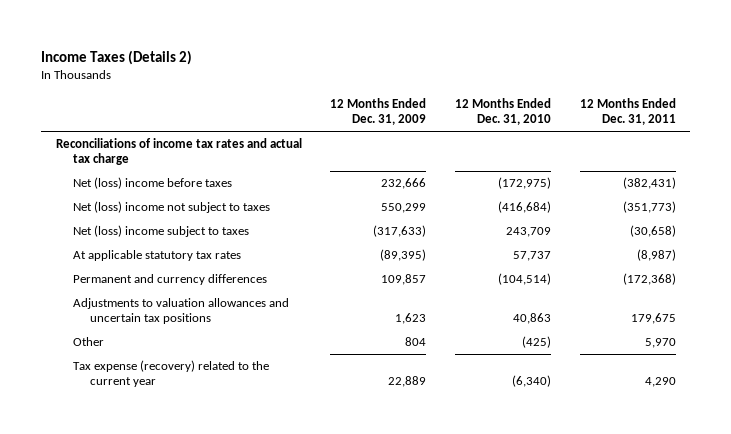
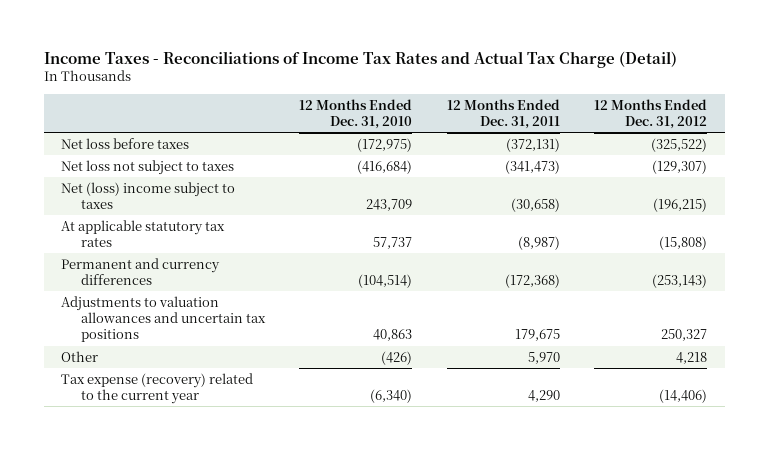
- Income Taxes (Details 2)
+ Income Taxes - Reconciliations of Income Tax Rates and Actual Tax Charge (Detail)
- | 12 Months Ended Dec. 31, 2009 | 12 Months Ended Dec. 31, 2010 | 12 Months Ended Dec. 31, 2011
+ | 12 Months Ended Dec. 31, 2010 | 12 Months Ended Dec. 31, 2011 | 12 Months Ended Dec. 31, 2012
- Reconciliations of income tax rates and actual tax charge
- Net (loss) income before taxes | 232,666 | (172,975) | (382,431)
- Net (loss) income not subject to taxes | 550,299 | (416,684) | (351,773)
+ Net loss before taxes | (172,975) | (372,131) | (325,522)
+ Net loss not subject to taxes | (416,684) | (341,473) | (129,307)
- Other | 804 | (425) | 5,970
+ Other | (426) | 5,970 | 4,218

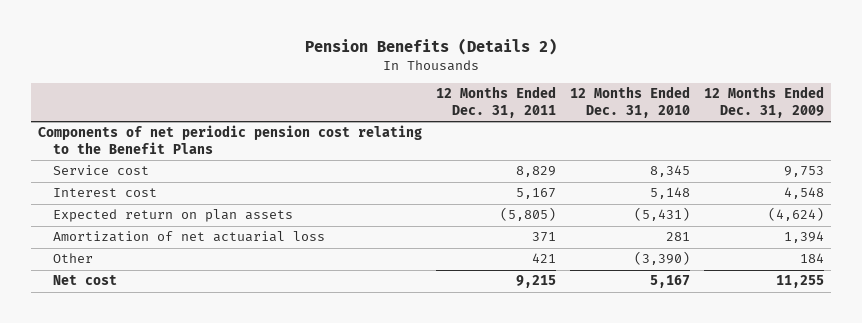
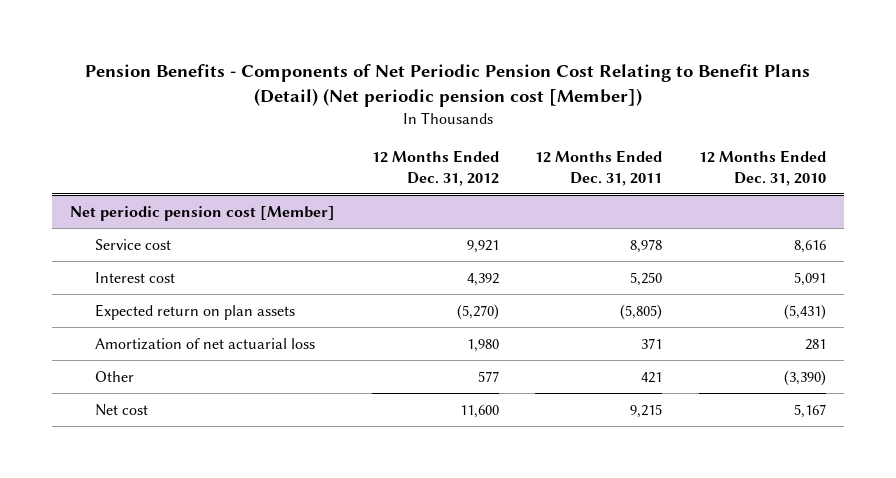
- Pension Benefits (Details 2)
+ Pension Benefits - Components of Net Periodic Pension Cost Relating to Benefit Plans (Detail) (Net periodic pension cost [Member])
- | 12 Months Ended Dec. 31, 2011 | 12 Months Ended Dec. 31, 2010 | 12 Months Ended Dec. 31, 2009
+ | 12 Months Ended Dec. 31, 2012 | 12 Months Ended Dec. 31, 2011 | 12 Months Ended Dec. 31, 2010
- Components of net periodic pension cost relating to the Benefit Plans
- Service cost | 8,829 | 8,345 | 9,753
- Interest cost | 5,167 | 5,148 | 4,548
+ Net periodic pension cost [Member]
+ Service cost | 9,921 | 8,978 | 8,616
+ Interest cost | 4,392 | 5,250 | 5,091

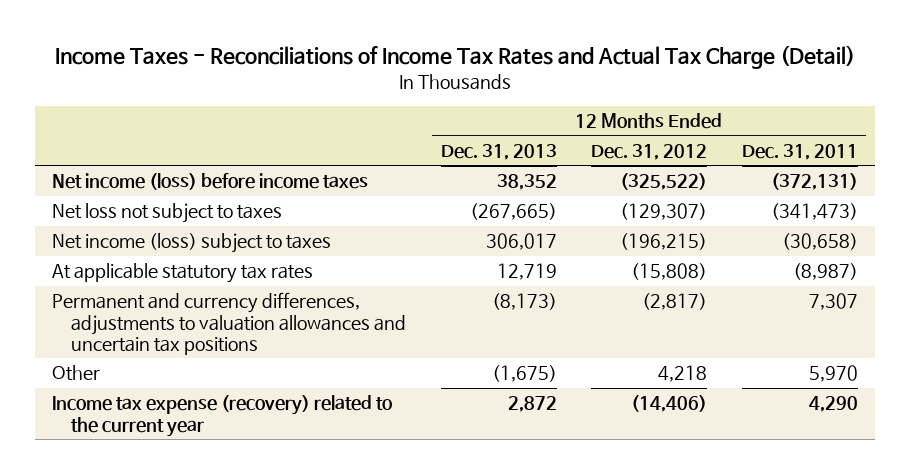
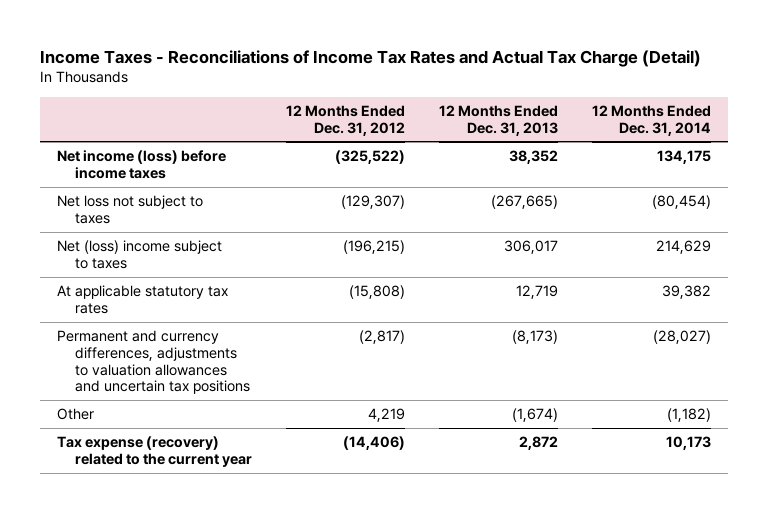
- | 12 Months Ended Dec. 31, 2013 | 12 Months Ended Dec. 31, 2012 | 12 Months Ended Dec. 31, 2011
+ | 12 Months Ended Dec. 31, 2012 | 12 Months Ended Dec. 31, 2013 | 12 Months Ended Dec. 31, 2014
- Net income (loss) subject to taxes | 306,017 | (196,215) | (30,658)
+ Net (loss) income subject to taxes | (196,215) | 306,017 | 214,629
- Other | (1,675) | 4,218 | 5,970
- Income tax expense (recovery) related to the current year | 2,872 | (14,406) | 4,290
+ Other | 4,219 | (1,674) | (1,182)
+ Tax expense (recovery) related to the current year | (14,406) | 2,872 | 10,173

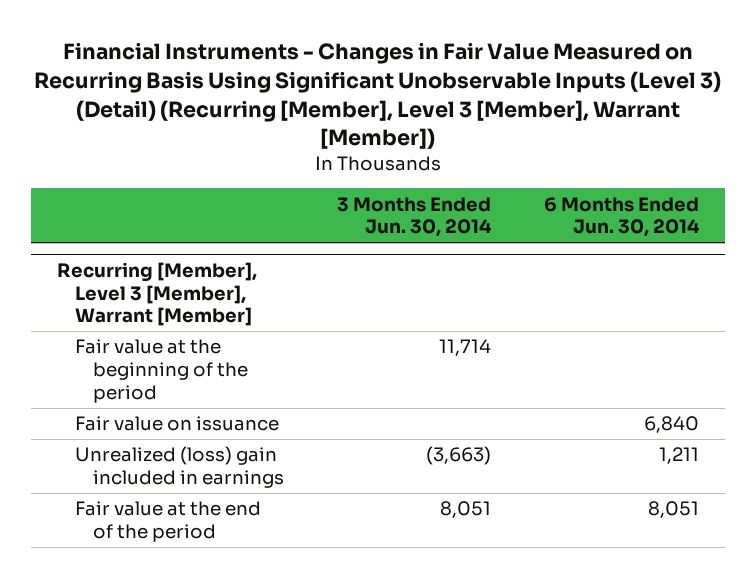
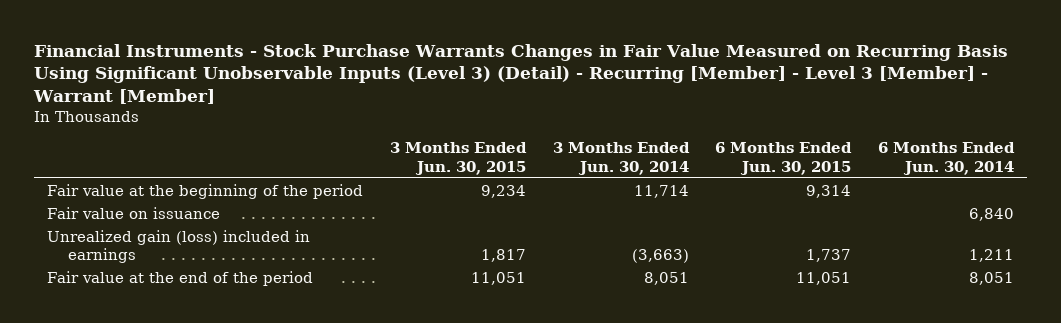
- Financial Instruments - Changes in Fair Value Measured on Recurring Basis Using Significant Unobservable Inputs (Level 3) (Detail) (Recurring [Member], Level 3 [Member], Warrant [Member])
+ Financial Instruments - Stock Purchase Warrants Changes in Fair Value Measured on Recurring Basis Using Significant Unobservable Inputs (Level 3) (Detail) - Recurring [Member] - Level 3 [Member] - Warrant [Member]
- | 3 Months Ended Jun. 30, 2014 | 6 Months Ended Jun. 30, 2014
+ | 3 Months Ended Jun. 30, 2015 | 3 Months Ended Jun. 30, 2014 | 6 Months Ended Jun. 30, 2015 | 6 Months Ended Jun. 30, 2014
- Recurring [Member], Level 3 [Member], Warrant [Member]
- Unrealized (loss) gain included in earnings | (3,663) | 1,211
+ Unrealized gain (loss) included in earnings | 1,817 | (3,663) | 1,737 | 1,211

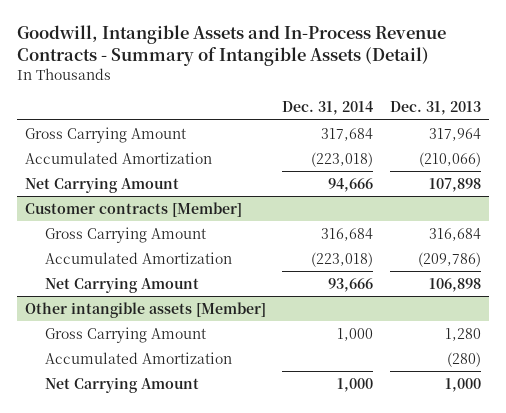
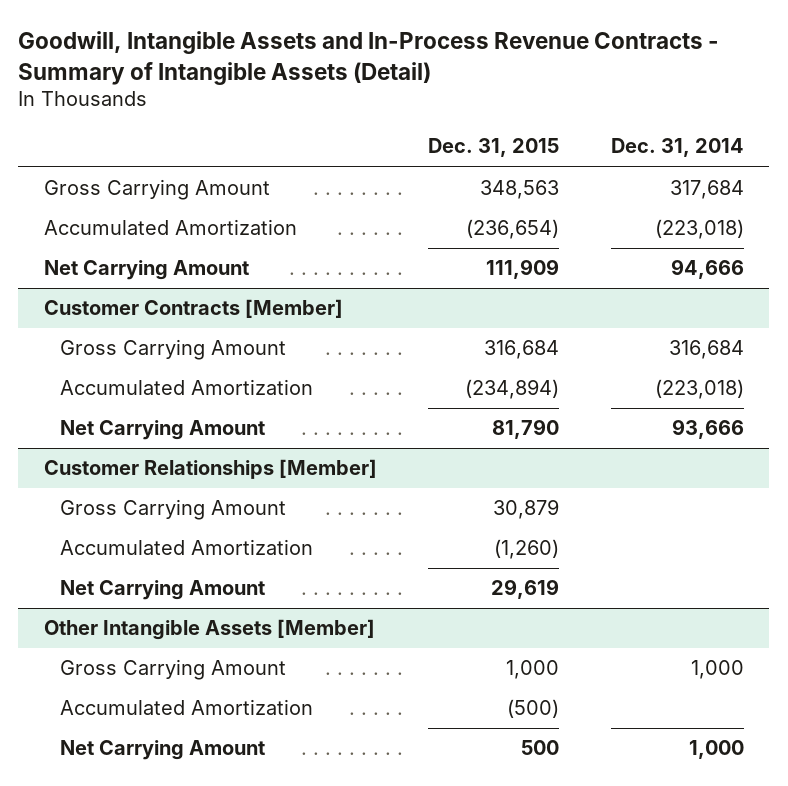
- | Dec. 31, 2014 | Dec. 31, 2013
+ | Dec. 31, 2015 | Dec. 31, 2014
- Customer contracts [Member]
+ Customer Contracts [Member]
- Other intangible assets [Member]
+ Customer Relationships [Member]
+ Gross Carrying Amount | 30,879 |
+ Accumulated Amortization | (1,260) |
+ Net Carrying Amount | 29,619 |
+ Other Intangible Assets [Member]

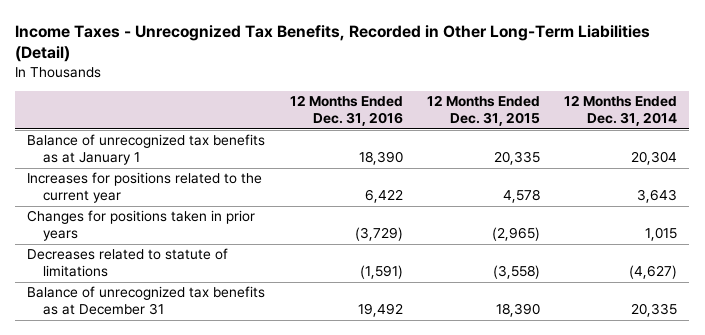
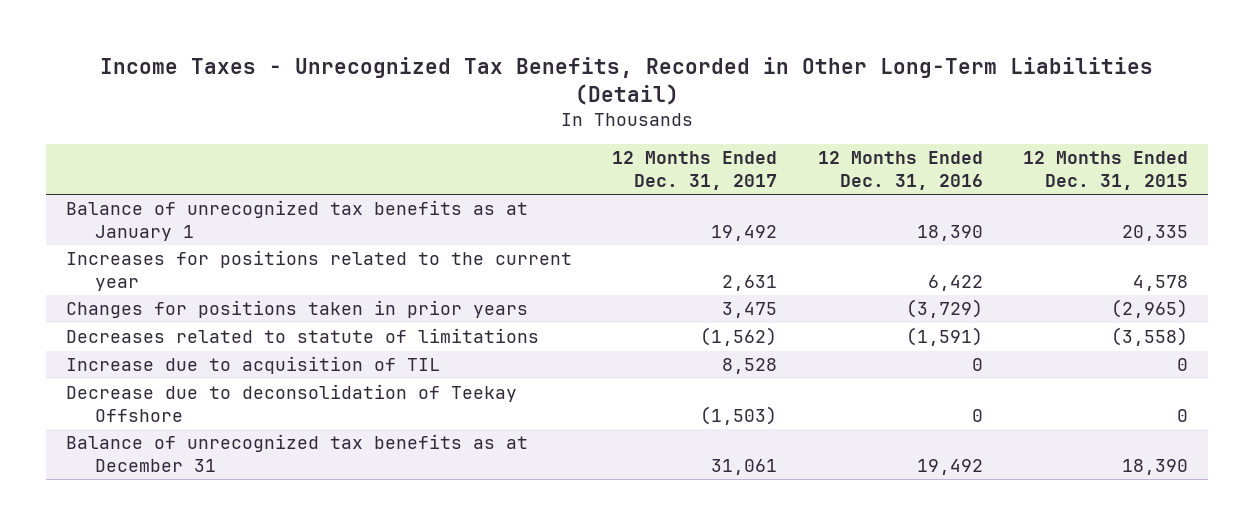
- | 12 Months Ended Dec. 31, 2016 | 12 Months Ended Dec. 31, 2015 | 12 Months Ended Dec. 31, 2014
+ | 12 Months Ended Dec. 31, 2017 | 12 Months Ended Dec. 31, 2016 | 12 Months Ended Dec. 31, 2015
+ Increase due to acquisition of TIL | 8,528 | 0 | 0
+ Decrease due to deconsolidation of Teekay Offshore | (1,503) | 0 | 0

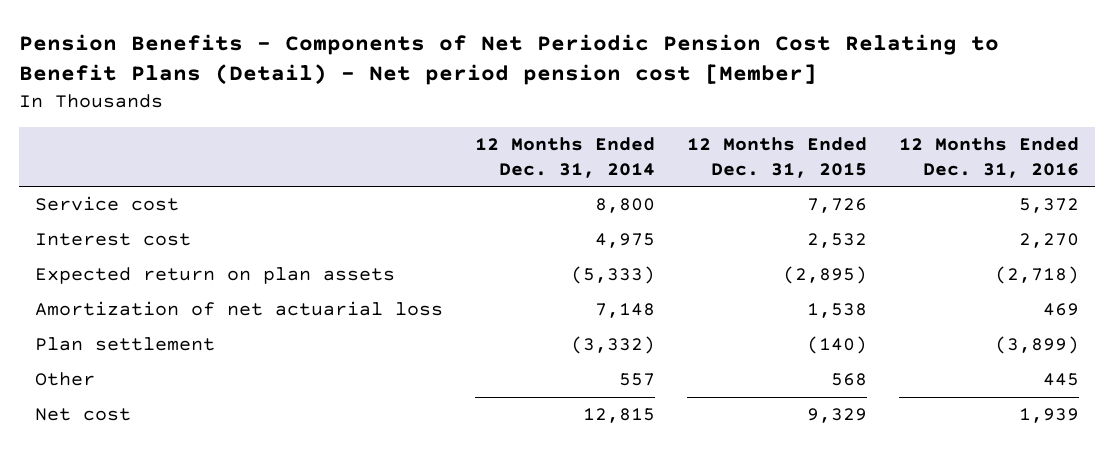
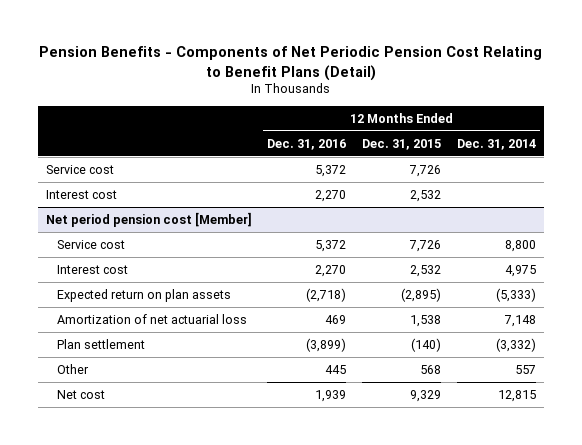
- Pension Benefits - Components of Net Periodic Pension Cost Relating to Benefit Plans (Detail) - Net period pension cost [Member]
+ Pension Benefits - Components of Net Periodic Pension Cost Relating to Benefit Plans (Detail)
- | 12 Months Ended Dec. 31, 2014 | 12 Months Ended Dec. 31, 2015 | 12 Months Ended Dec. 31, 2016
+ | 12 Months Ended Dec. 31, 2016 | 12 Months Ended Dec. 31, 2015 | 12 Months Ended Dec. 31, 2014
+ Service cost | 5,372 | 7,726 |
+ Interest cost | 2,270 | 2,532 |
+ Net period pension cost [Member]

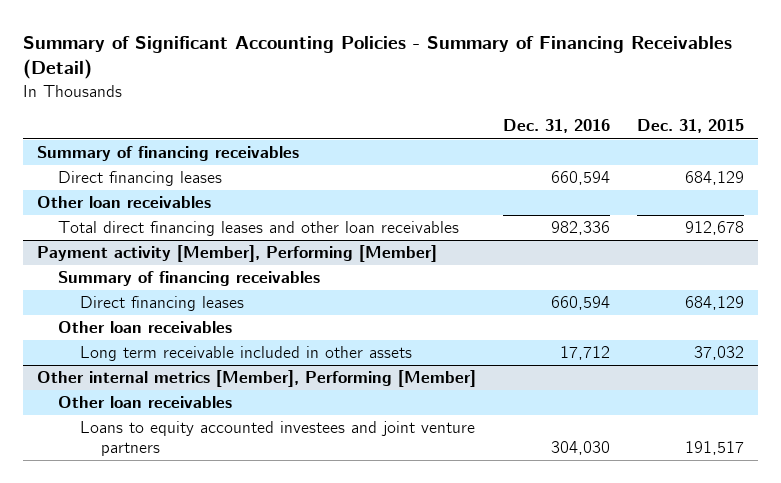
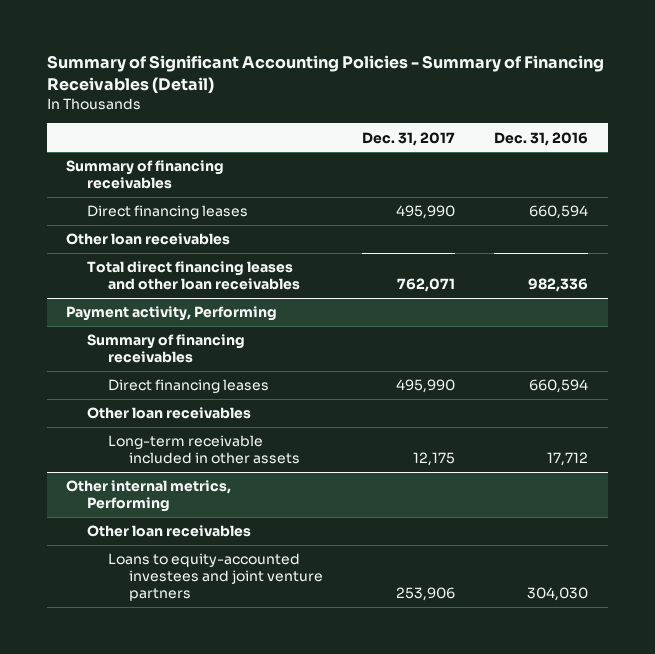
- | Dec. 31, 2016 | Dec. 31, 2015
+ | Dec. 31, 2017 | Dec. 31, 2016
- Payment activity [Member], Performing [Member]
+ Payment activity, Performing
- Long term receivable included in other assets | 17,712 | 37,032
- Other internal metrics [Member], Performing [Member]
+ Long-term receivable included in other assets | 12,175 | 17,712
+ Other internal metrics, Performing
- Loans to equity accounted investees and joint venture partners | 304,030 | 191,517
+ Loans to equity-accounted investees and joint venture partners | 253,906 | 304,030

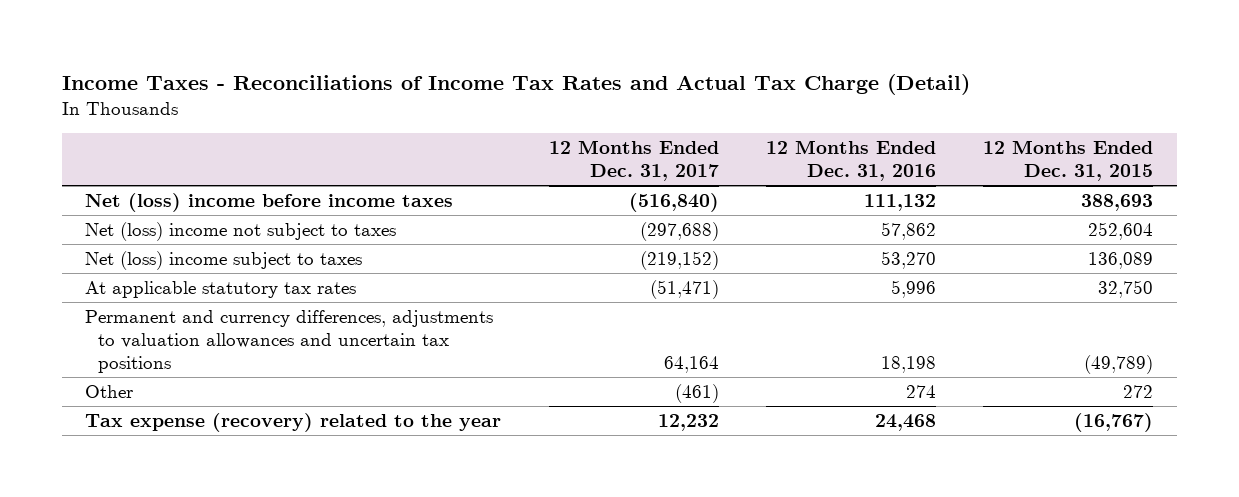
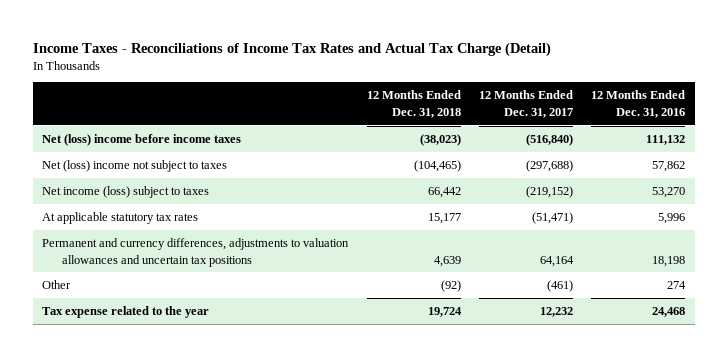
- | 12 Months Ended Dec. 31, 2017 | 12 Months Ended Dec. 31, 2016 | 12 Months Ended Dec. 31, 2015
+ | 12 Months Ended Dec. 31, 2018 | 12 Months Ended Dec. 31, 2017 | 12 Months Ended Dec. 31, 2016
- Net (loss) income subject to taxes | (219,152) | 53,270 | 136,089
+ Net income (loss) subject to taxes | 66,442 | (219,152) | 53,270
- Tax expense (recovery) related to the year | 12,232 | 24,468 | (16,767)
+ Tax expense related to the year | 19,724 | 12,232 | 24,468

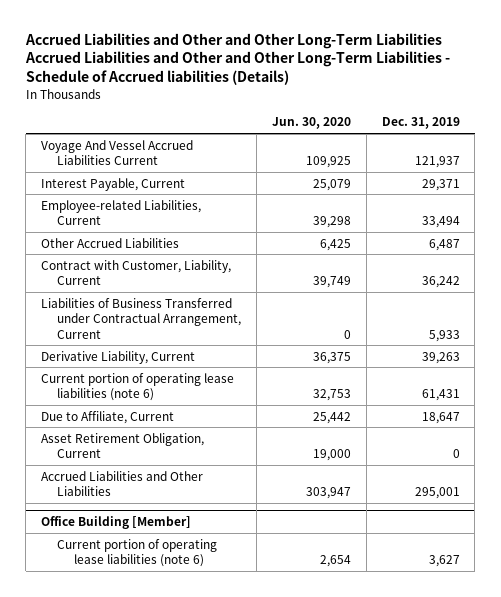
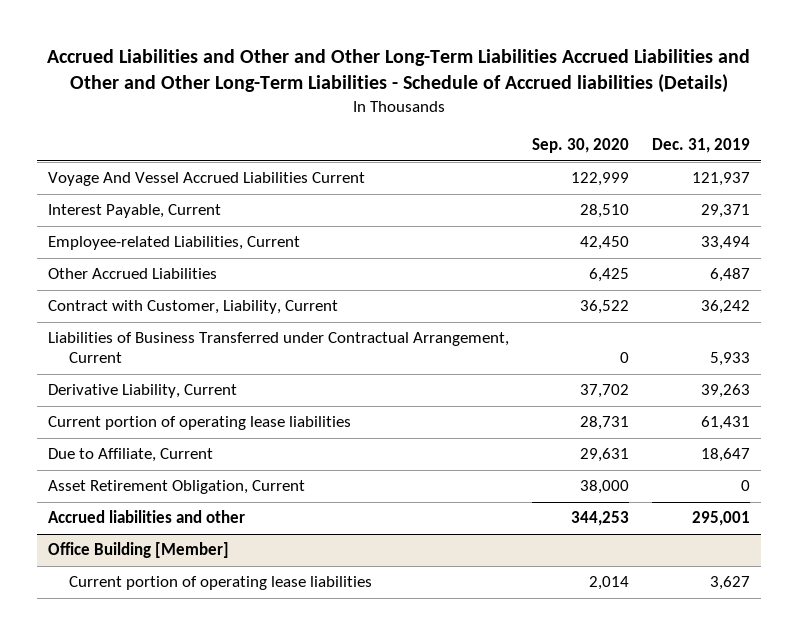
- | Jun. 30, 2020 | Dec. 31, 2019
+ | Sep. 30, 2020 | Dec. 31, 2019
- Current portion of operating lease liabilities (note 6) | 32,753 | 61,431
+ Current portion of operating lease liabilities | 28,731 | 61,431
- Accrued Liabilities and Other Liabilities | 303,947 | 295,001
+ Accrued liabilities and other | 344,253 | 295,001
@ Office Building [Member]
- Current portion of operating lease liabilities (note 6) | 2,654 | 3,627
+ Current portion of operating lease liabilities | 2,014 | 3,627

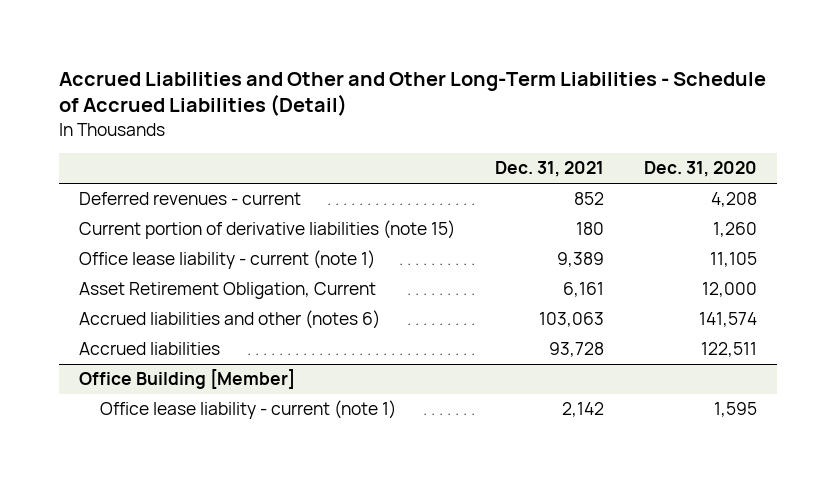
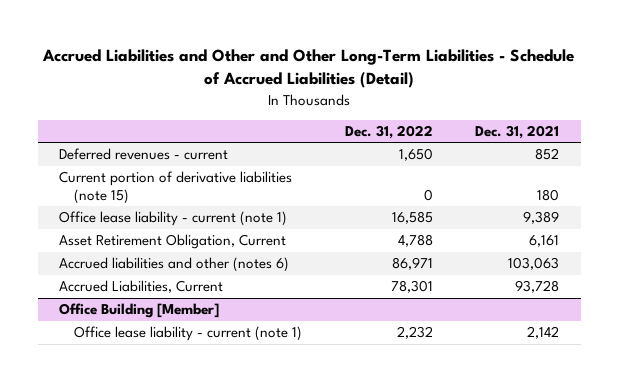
- | Dec. 31, 2021 | Dec. 31, 2020
+ | Dec. 31, 2022 | Dec. 31, 2021
- Accrued liabilities | 93,728 | 122,511
+ Accrued Liabilities, Current | 78,301 | 93,728

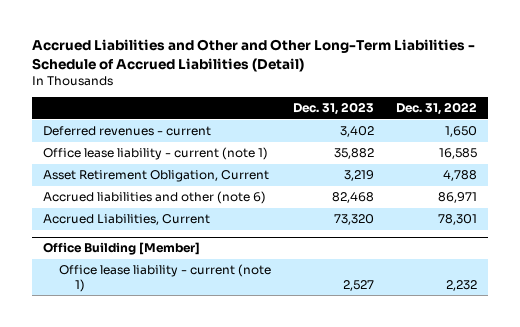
- | Dec. 31, 2022 | Dec. 31, 2021
+ | Dec. 31, 2023 | Dec. 31, 2022
- Current portion of derivative liabilities (note 15) | 0 | 180
- Accrued liabilities and other (notes 6) | 86,971 | 103,063
+ Accrued liabilities and other (note 6) | 82,468 | 86,971

